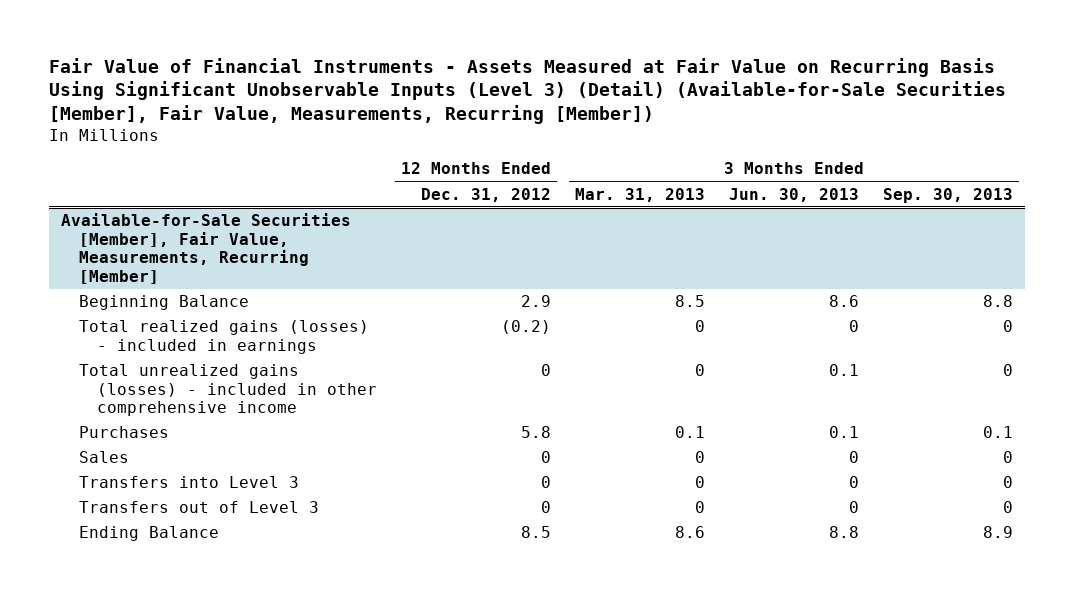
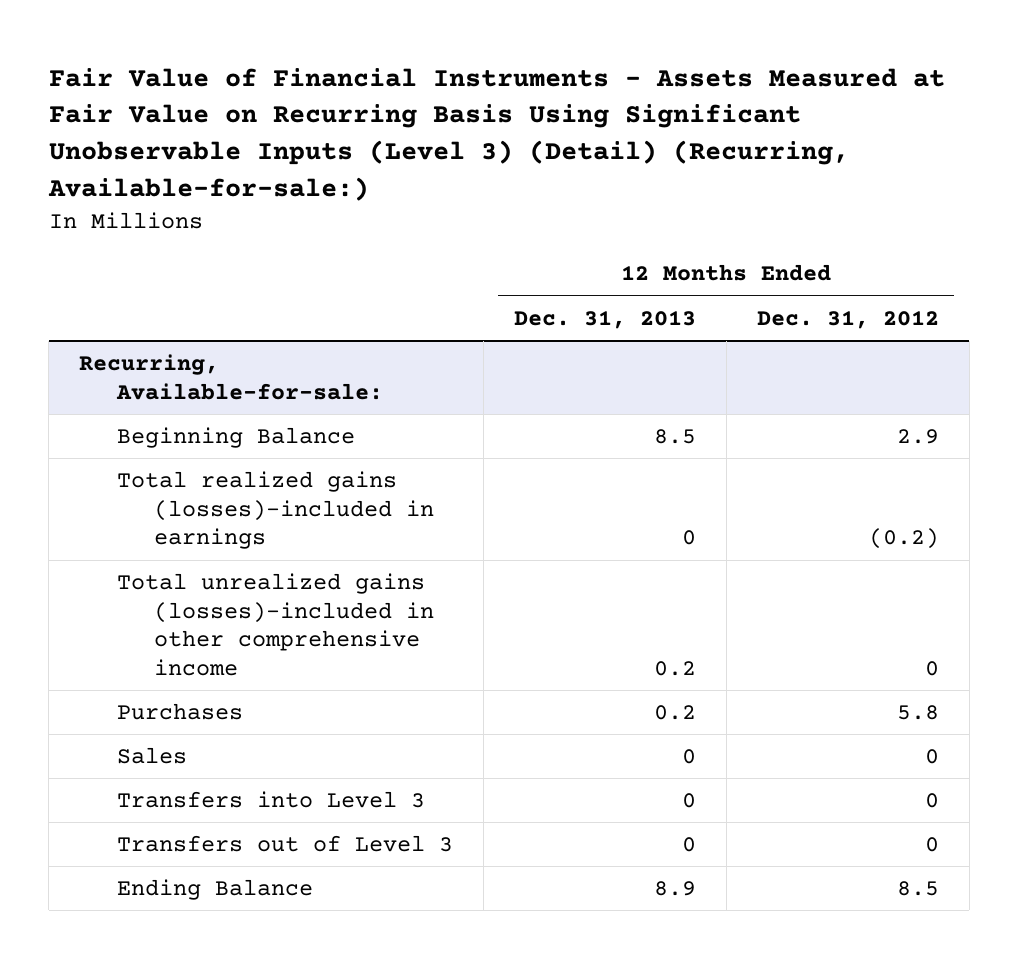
- Fair Value of Financial Instruments - Assets Measured at Fair Value on Recurring Basis Using Significant Unobservable Inputs (Level 3) (Detail) (Available-for-Sale Securities [Member], Fair Value, Measurements, Recurring [Member])
+ Fair Value of Financial Instruments - Assets Measured at Fair Value on Recurring Basis Using Significant Unobservable Inputs (Level 3) (Detail) (Recurring, Available-for-sale:)
- | 12 Months Ended Dec. 31, 2012 | 3 Months Ended Mar. 31, 2013 | 3 Months Ended Jun. 30, 2013 | 3 Months Ended Sep. 30, 2013
+ | 12 Months Ended Dec. 31, 2013 | 12 Months Ended Dec. 31, 2012
- Available-for-Sale Securities [Member], Fair Value, Measurements, Recurring [Member]
+ Recurring, Available-for-sale:
- Total realized gains (losses) - included in earnings | (0.2) | 0 | 0 | 0
- Total unrealized gains (losses) - included in other comprehensive income | 0 | 0 | 0.1 | 0
+ Total realized gains (losses)-included in earnings | 0 | (0.2)
+ Total unrealized gains (losses)-included in other comprehensive income | 0.2 | 0

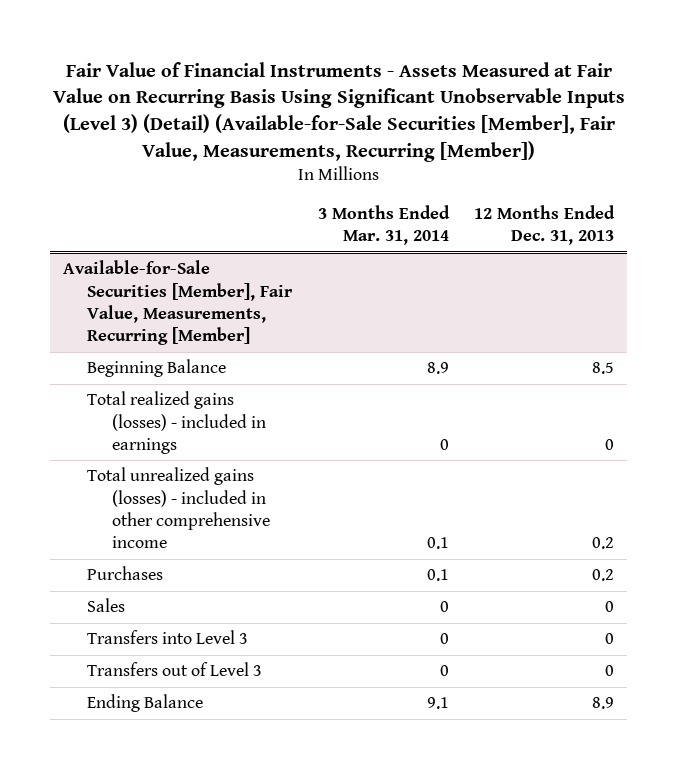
- Fair Value of Financial Instruments - Assets Measured at Fair Value on Recurring Basis Using Significant Unobservable Inputs (Level 3) (Detail) (Recurring, Available-for-sale:)
+ Fair Value of Financial Instruments - Assets Measured at Fair Value on Recurring Basis Using Significant Unobservable Inputs (Level 3) (Detail) (Available-for-Sale Securities [Member], Fair Value, Measurements, Recurring [Member])
- | 12 Months Ended Dec. 31, 2013 | 12 Months Ended Dec. 31, 2012
+ | 3 Months Ended Mar. 31, 2014 | 12 Months Ended Dec. 31, 2013
- Recurring, Available-for-sale:
+ Available-for-Sale Securities [Member], Fair Value, Measurements, Recurring [Member]
- Total realized gains (losses)-included in earnings | 0 | (0.2)
- Total unrealized gains (losses)-included in other comprehensive income | 0.2 | 0
+ Total realized gains (losses) - included in earnings | 0 | 0
+ Total unrealized gains (losses) - included in other comprehensive income | 0.1 | 0.2

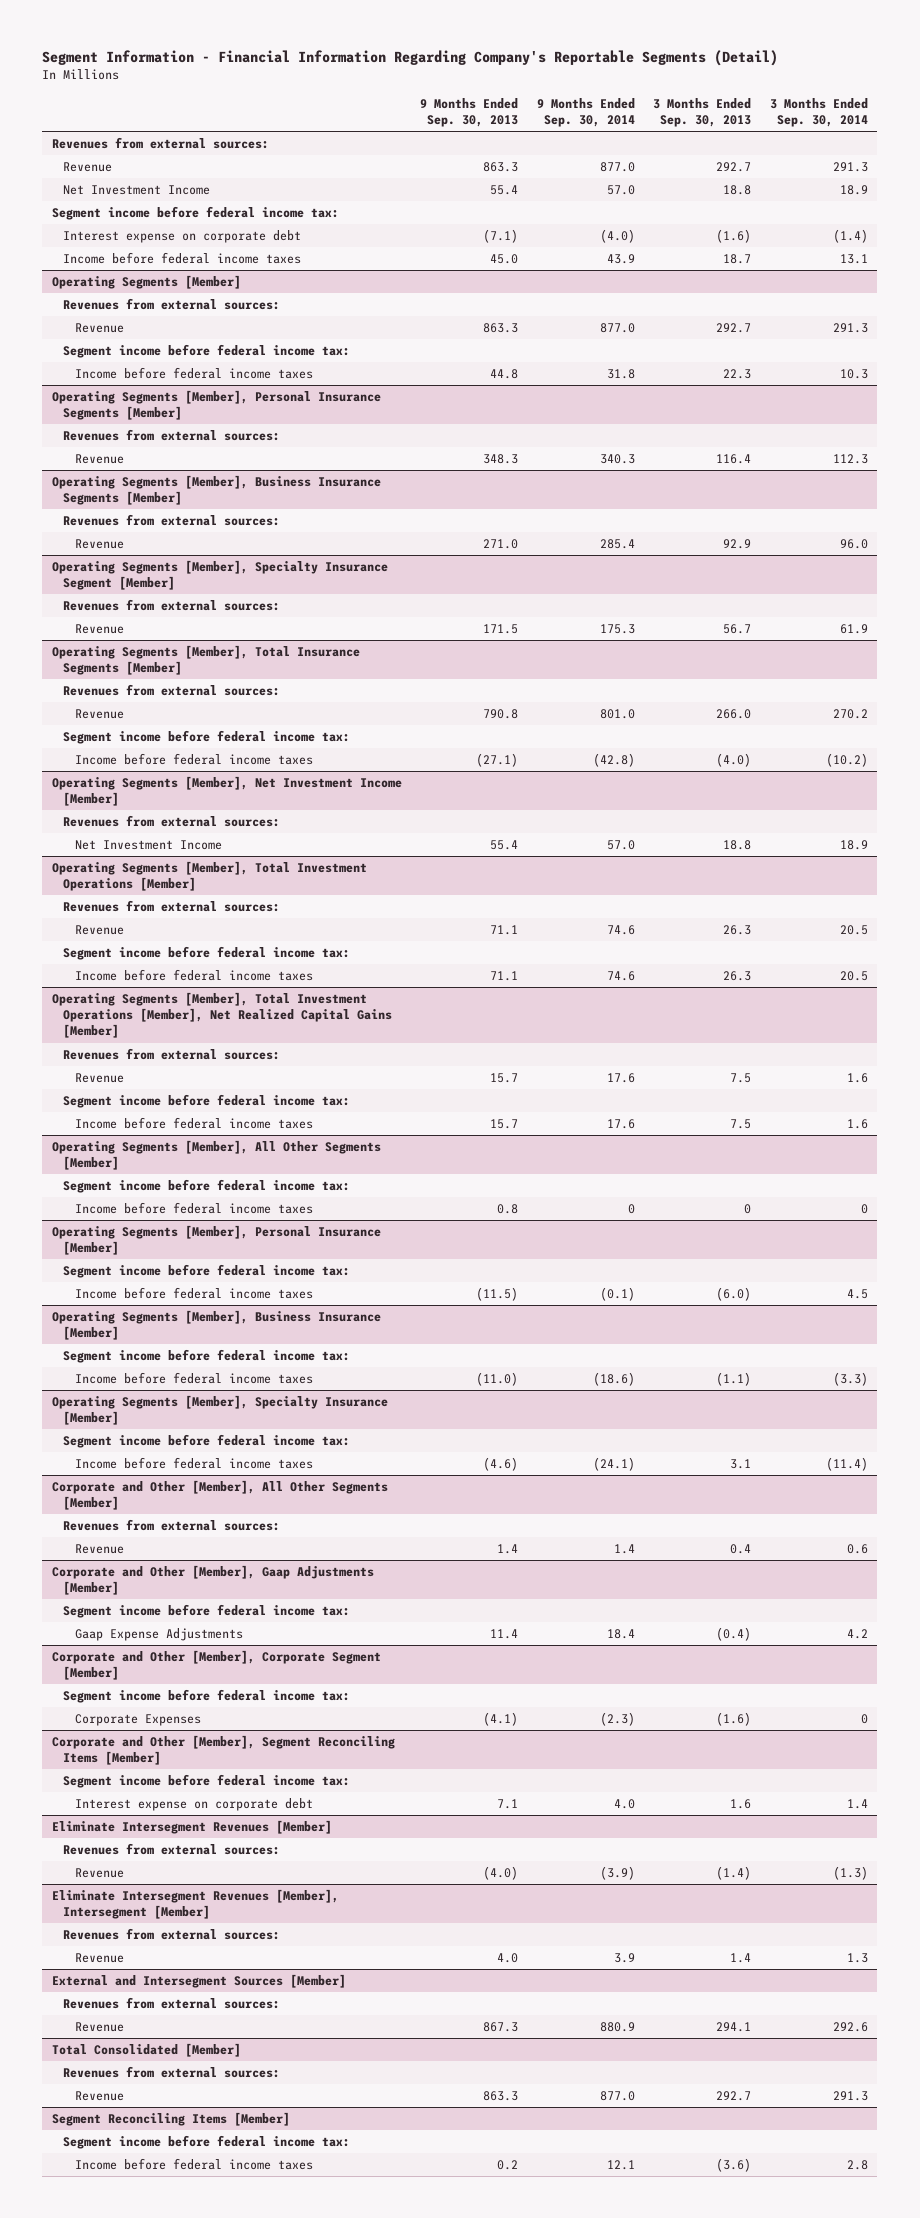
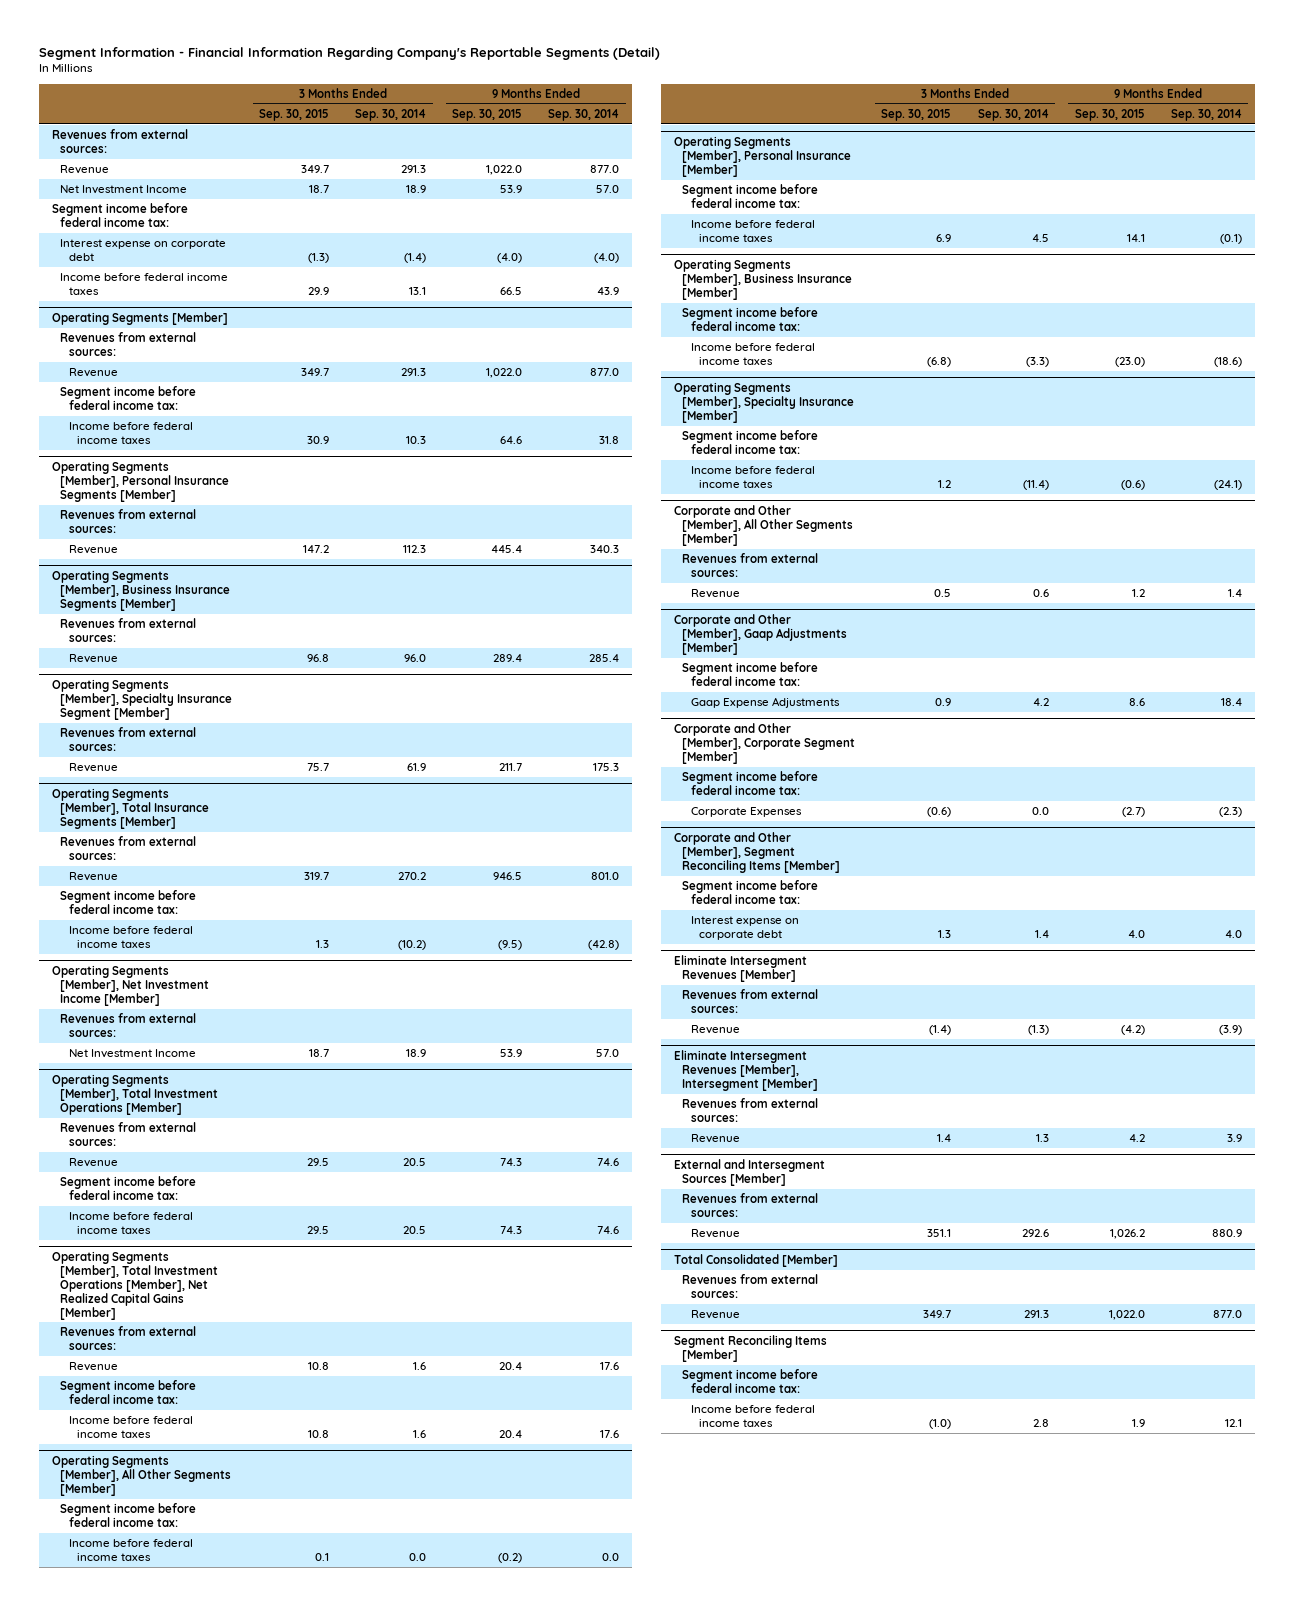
- | 9 Months Ended Sep. 30, 2013 | 9 Months Ended Sep. 30, 2014 | 3 Months Ended Sep. 30, 2013 | 3 Months Ended Sep. 30, 2014
+ | 3 Months Ended Sep. 30, 2015 | 3 Months Ended Sep. 30, 2014 | 9 Months Ended Sep. 30, 2015 | 9 Months Ended Sep. 30, 2014
@ Operating Segments [Member], All Other Segments [Member]
- Income before federal income taxes | 0.8 | 0 | 0 | 0
+ Income before federal income taxes | 0.1 | 0.0 | (0.2) | 0.0
@ Corporate and Other [Member], Corporate Segment [Member]
- Corporate Expenses | (4.1) | (2.3) | (1.6) | 0
+ Corporate Expenses | (0.6) | 0.0 | (2.7) | (2.3)

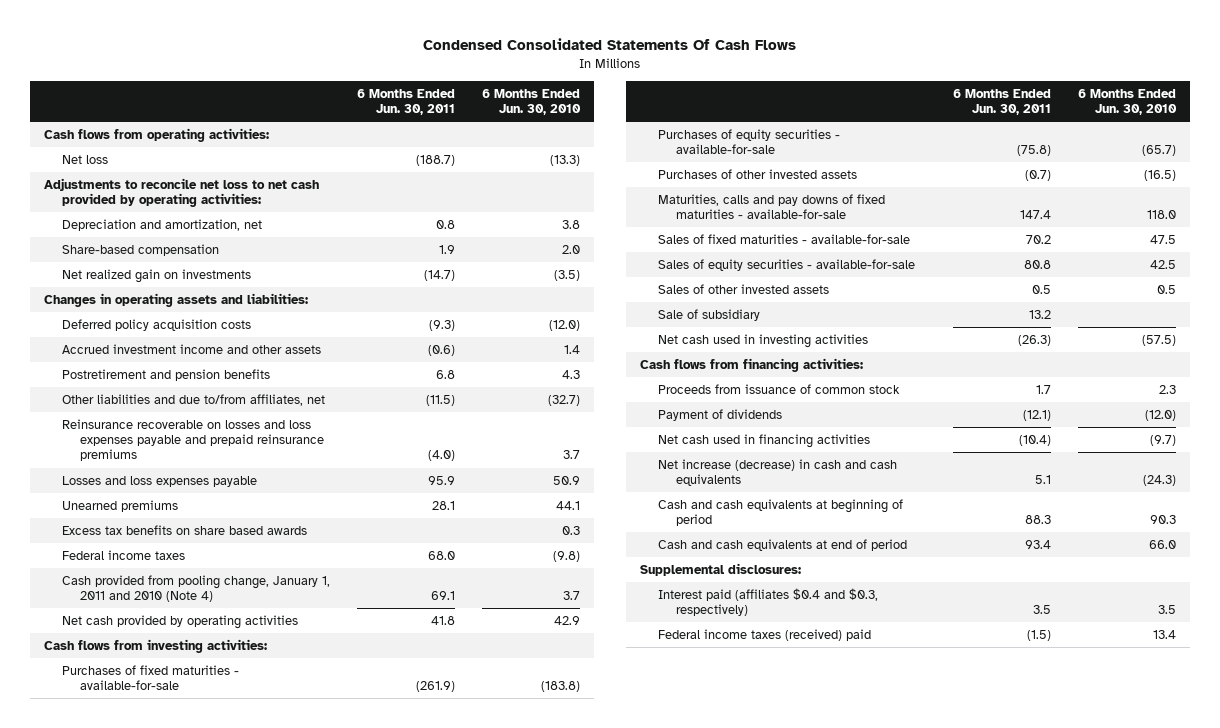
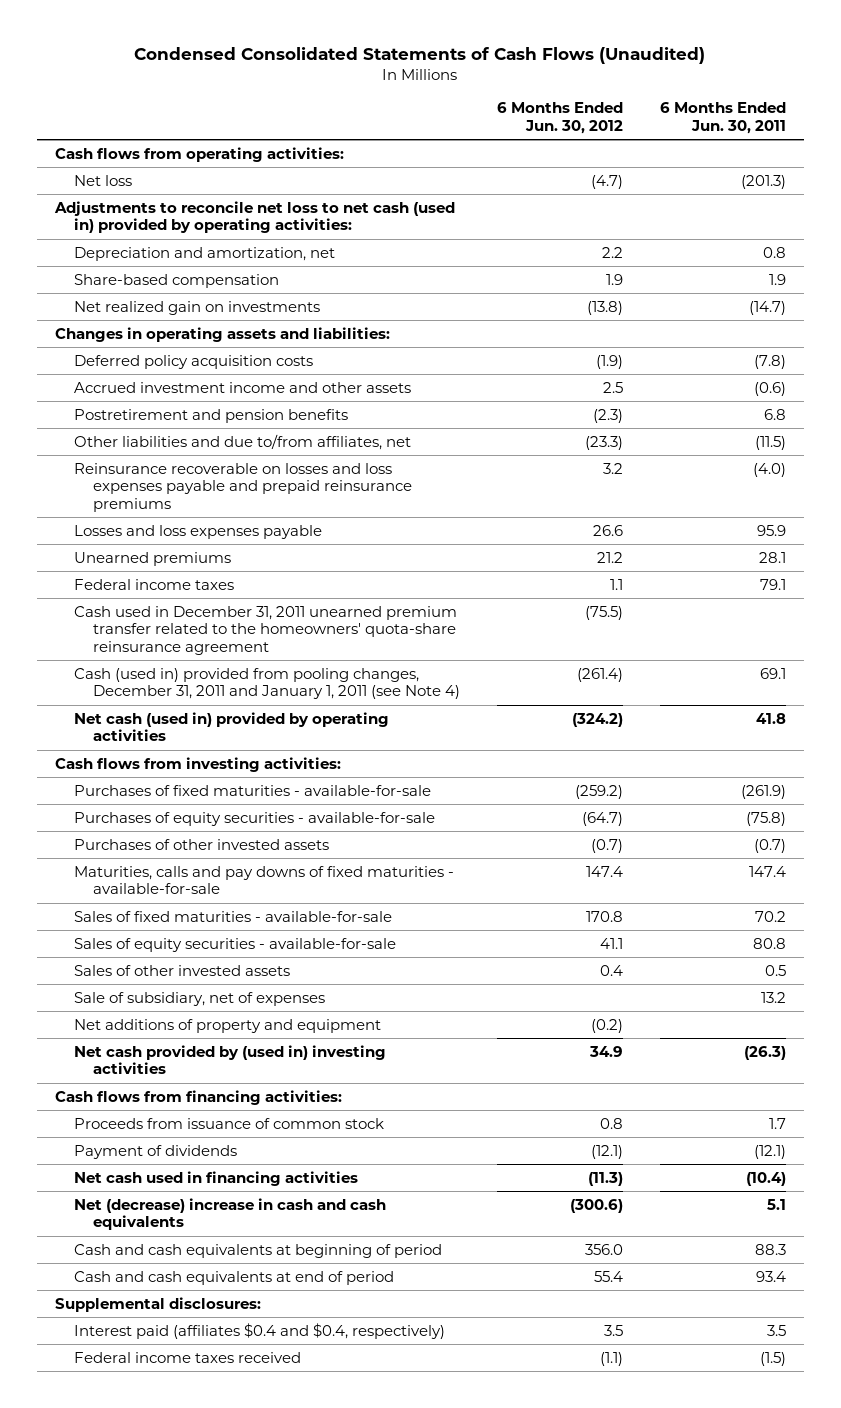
- Condensed Consolidated Statements Of Cash Flows
+ Condensed Consolidated Statements of Cash Flows (Unaudited)
- | 6 Months Ended Jun. 30, 2011 | 6 Months Ended Jun. 30, 2010
+ | 6 Months Ended Jun. 30, 2012 | 6 Months Ended Jun. 30, 2011
- Net loss | (188.7) | (13.3)
- Adjustments to reconcile net loss to net cash provided by operating activities:
+ Net loss | (4.7) | (201.3)
+ Adjustments to reconcile net loss to net cash (used in) provided by operating activities:
- Deferred policy acquisition costs | (9.3) | (12.0)
+ Deferred policy acquisition costs | (1.9) | (7.8)
- Excess tax benefits on share based awards | | 0.3
- Federal income taxes | 68.0 | (9.8)
- Cash provided from pooling change, January 1, 2011 and 2010 (Note 4) | 69.1 | 3.7
- Net cash provided by operating activities | 41.8 | 42.9
+ Federal income taxes | 1.1 | 79.1
+ Cash used in December 31, 2011 unearned premium transfer related to the homeowners' quota-share reinsurance agreement | (75.5) |
+ Cash (used in) provided from pooling changes, December 31, 2011 and January 1, 2011 (see Note 4) | (261.4) | 69.1
+ Net cash (used in) provided by operating activities | (324.2) | 41.8
- Sale of subsidiary | 13.2 |
- Net cash used in investing activities | (26.3) | (57.5)
+ Sale of subsidiary, net of expenses | | 13.2
+ Net additions of property and equipment | (0.2) |
+ Net cash provided by (used in) investing activities | 34.9 | (26.3)
- Net increase (decrease) in cash and cash equivalents | 5.1 | (24.3)
+ Net (decrease) increase in cash and cash equivalents | (300.6) | 5.1
- Interest paid (affiliates $0.4 and $0.3, respectively) | 3.5 | 3.5
- Federal income taxes (received) paid | (1.5) | 13.4
+ Interest paid (affiliates $0.4 and $0.4, respectively) | 3.5 | 3.5
+ Federal income taxes received | (1.1) | (1.5)

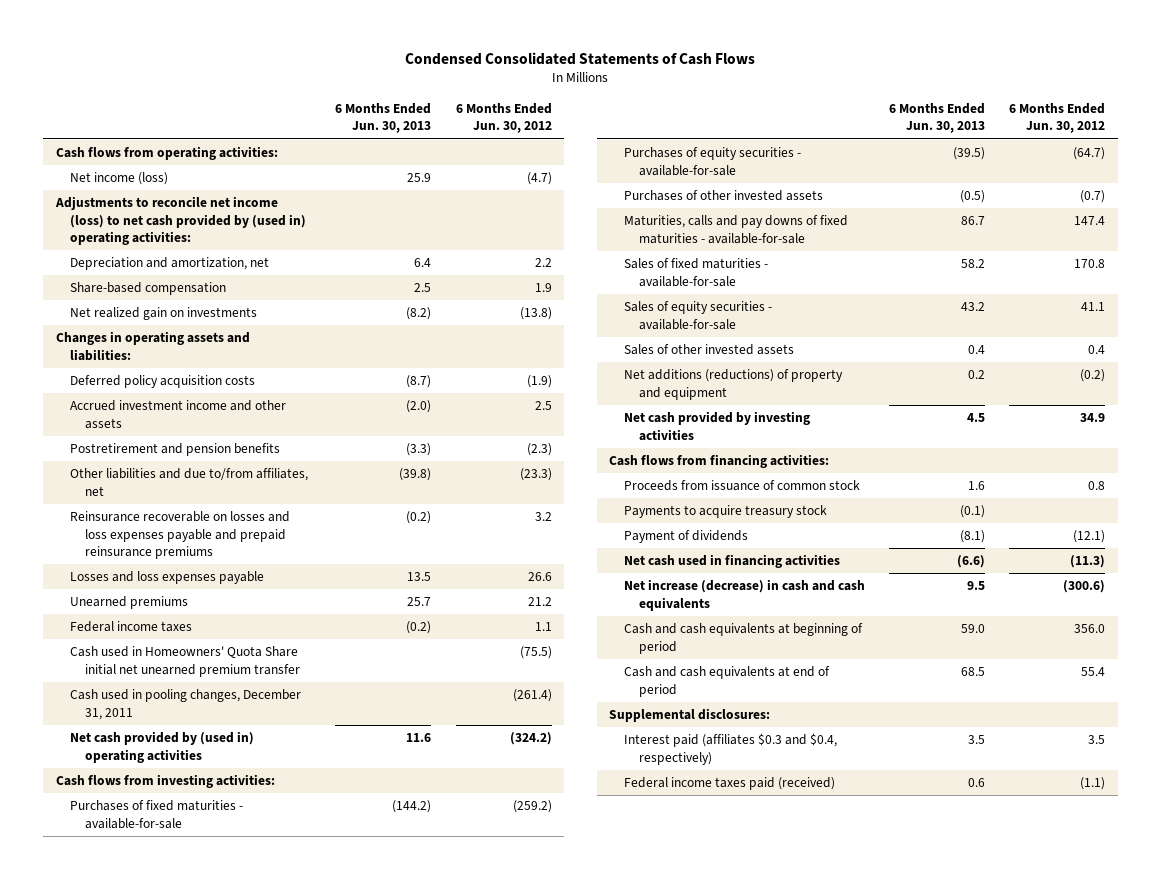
- Condensed Consolidated Statements of Cash Flows (Unaudited)
+ Condensed Consolidated Statements of Cash Flows
- | 6 Months Ended Jun. 30, 2012 | 6 Months Ended Jun. 30, 2011
+ | 6 Months Ended Jun. 30, 2013 | 6 Months Ended Jun. 30, 2012
- Net loss | (4.7) | (201.3)
- Adjustments to reconcile net loss to net cash (used in) provided by operating activities:
+ Net income (loss) | 25.9 | (4.7)
+ Adjustments to reconcile net income (loss) to net cash provided by (used in) operating activities:
- Cash used in December 31, 2011 unearned premium transfer related to the homeowners' quota-share reinsurance agreement | (75.5) |
- Cash (used in) provided from pooling changes, December 31, 2011 and January 1, 2011 (see Note 4) | (261.4) | 69.1
- Net cash (used in) provided by operating activities | (324.2) | 41.8
+ Cash used in Homeowners' Quota Share initial net unearned premium transfer | | (75.5)
+ Cash used in pooling changes, December 31, 2011 | | (261.4)
+ Net cash provided by (used in) operating activities | 11.6 | (324.2)
- Sale of subsidiary, net of expenses | | 13.2
- Net additions of property and equipment | (0.2) |
- Net cash provided by (used in) investing activities | 34.9 | (26.3)
+ Net additions (reductions) of property and equipment | 0.2 | (0.2)
+ Net cash provided by investing activities | 4.5 | 34.9
+ Payments to acquire treasury stock | (0.1) |
- Net (decrease) increase in cash and cash equivalents | (300.6) | 5.1
+ Net increase (decrease) in cash and cash equivalents | 9.5 | (300.6)
- Interest paid (affiliates $0.4 and $0.4, respectively) | 3.5 | 3.5
- Federal income taxes received | (1.1) | (1.5)
+ Interest paid (affiliates $0.3 and $0.4, respectively) | 3.5 | 3.5
+ Federal income taxes paid (received) | 0.6 | (1.1)

